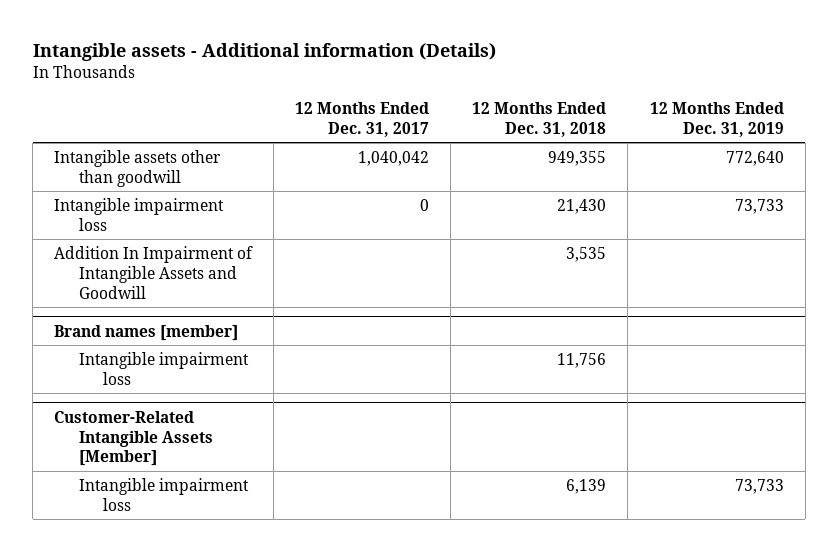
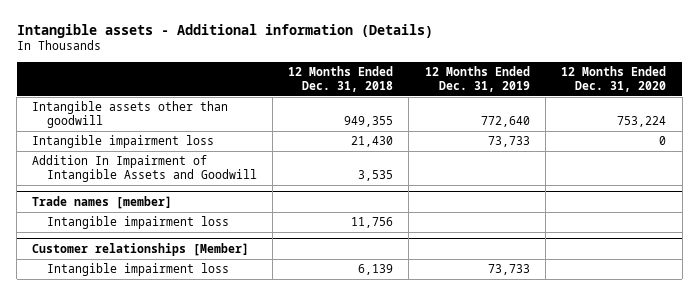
- | 12 Months Ended Dec. 31, 2017 | 12 Months Ended Dec. 31, 2018 | 12 Months Ended Dec. 31, 2019
+ | 12 Months Ended Dec. 31, 2018 | 12 Months Ended Dec. 31, 2019 | 12 Months Ended Dec. 31, 2020
- Brand names [member]
+ Trade names [member]
- Customer-Related Intangible Assets [Member]
+ Customer relationships [Member]

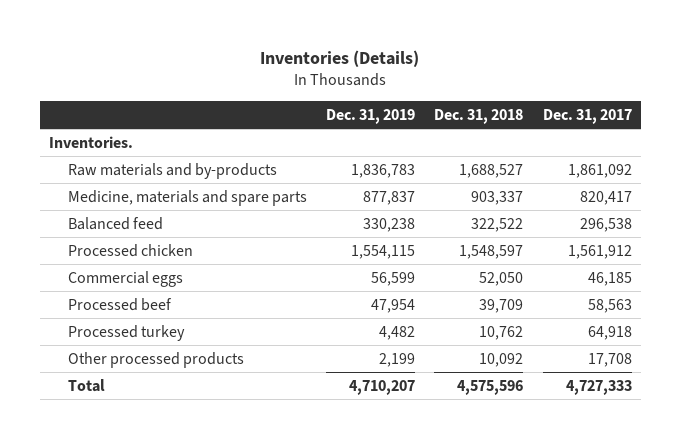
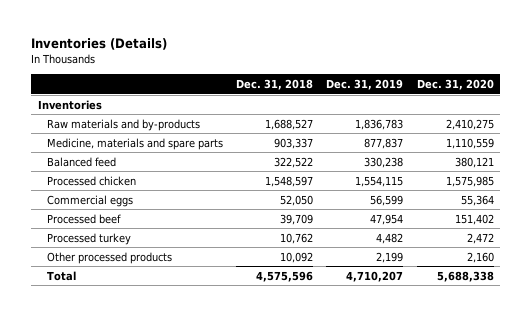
- | Dec. 31, 2019 | Dec. 31, 2018 | Dec. 31, 2017
+ | Dec. 31, 2018 | Dec. 31, 2019 | Dec. 31, 2020
- Inventories.
+ Inventories

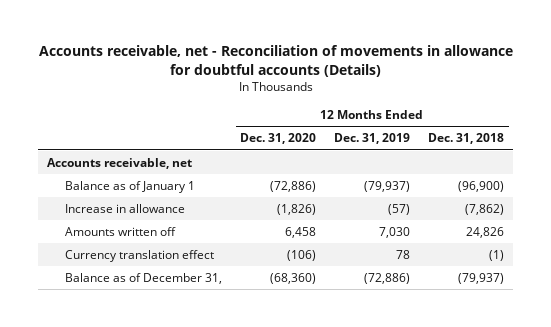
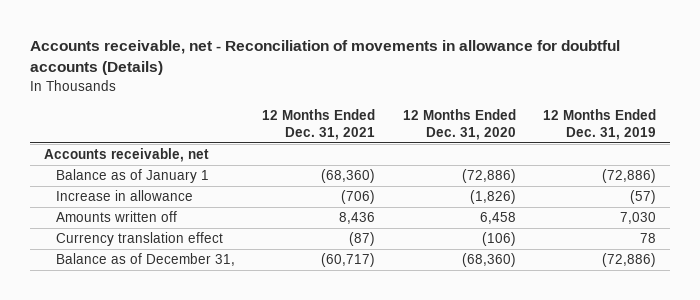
- | 12 Months Ended Dec. 31, 2020 | 12 Months Ended Dec. 31, 2019 | 12 Months Ended Dec. 31, 2018
+ | 12 Months Ended Dec. 31, 2021 | 12 Months Ended Dec. 31, 2020 | 12 Months Ended Dec. 31, 2019
- Balance as of January 1 | (72,886) | (79,937) | (96,900)
+ Balance as of January 1 | (68,360) | (72,886) | (72,886)

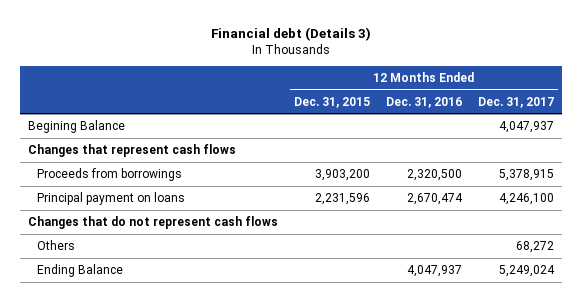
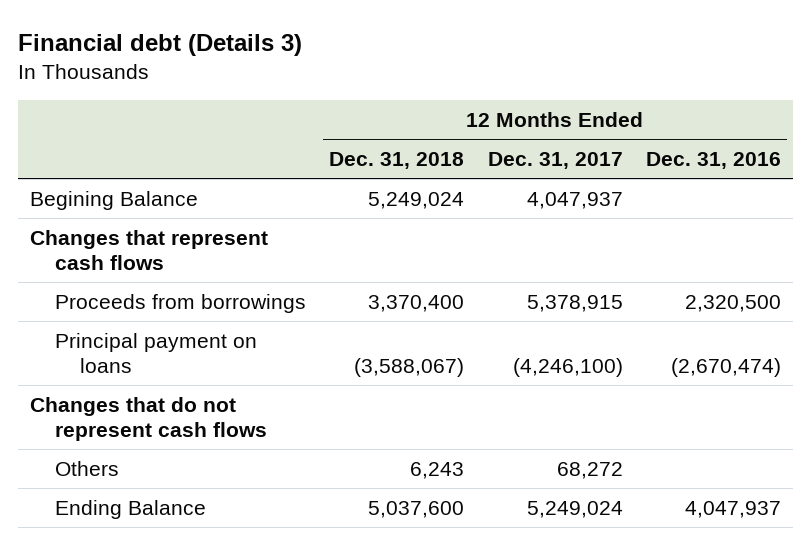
- | 12 Months Ended Dec. 31, 2015 | 12 Months Ended Dec. 31, 2016 | 12 Months Ended Dec. 31, 2017
+ | 12 Months Ended Dec. 31, 2018 | 12 Months Ended Dec. 31, 2017 | 12 Months Ended Dec. 31, 2016
- Principal payment on loans | 2,231,596 | 2,670,474 | 4,246,100
+ Principal payment on loans | (3,588,067) | (4,246,100) | (2,670,474)

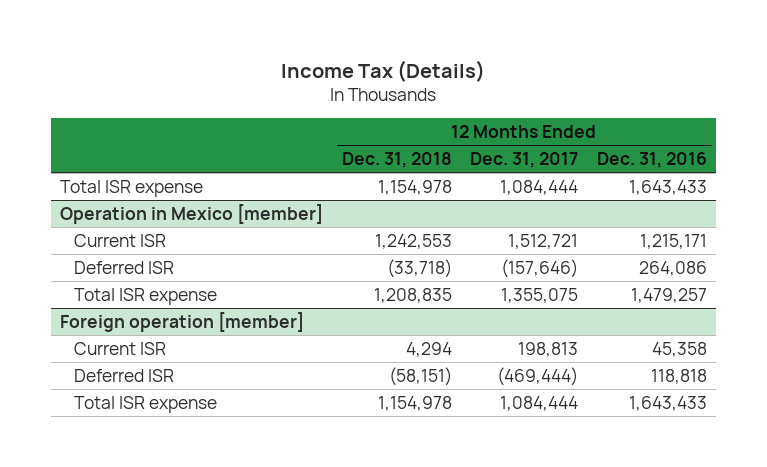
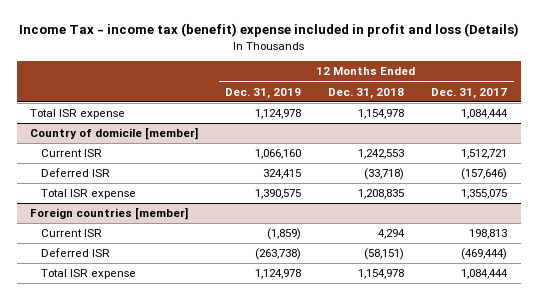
- Income Tax (Details)
+ Income Tax - income tax (benefit) expense included in profit and loss (Details)
- | 12 Months Ended Dec. 31, 2018 | 12 Months Ended Dec. 31, 2017 | 12 Months Ended Dec. 31, 2016
+ | 12 Months Ended Dec. 31, 2019 | 12 Months Ended Dec. 31, 2018 | 12 Months Ended Dec. 31, 2017
- Operation in Mexico [member]
+ Country of domicile [member]
- Foreign operation [member]
+ Foreign countries [member]

